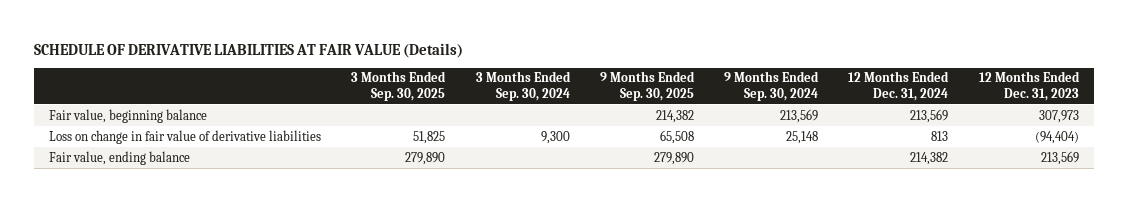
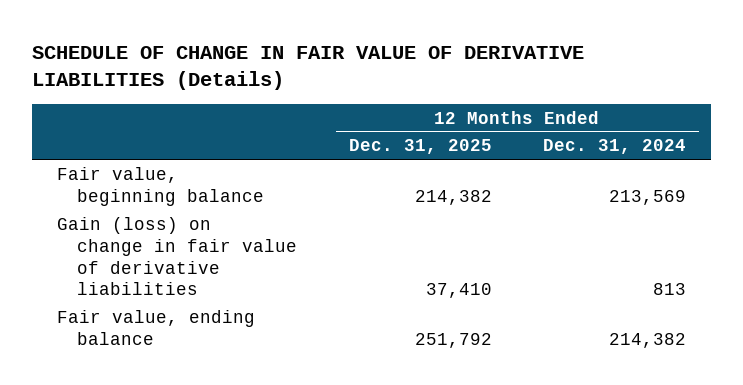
- SCHEDULE OF DERIVATIVE LIABILITIES AT FAIR VALUE (Details)
+ SCHEDULE OF CHANGE IN FAIR VALUE OF DERIVATIVE LIABILITIES (Details)
- | 3 Months Ended Sep. 30, 2025 | 3 Months Ended Sep. 30, 2024 | 9 Months Ended Sep. 30, 2025 | 9 Months Ended Sep. 30, 2024 | 12 Months Ended Dec. 31, 2024 | 12 Months Ended Dec. 31, 2023
+ | 12 Months Ended Dec. 31, 2025 | 12 Months Ended Dec. 31, 2024
- Loss on change in fair value of derivative liabilities | 51,825 | 9,300 | 65,508 | 25,148 | 813 | (94,404)
+ Gain (loss) on change in fair value of derivative liabilities | 37,410 | 813

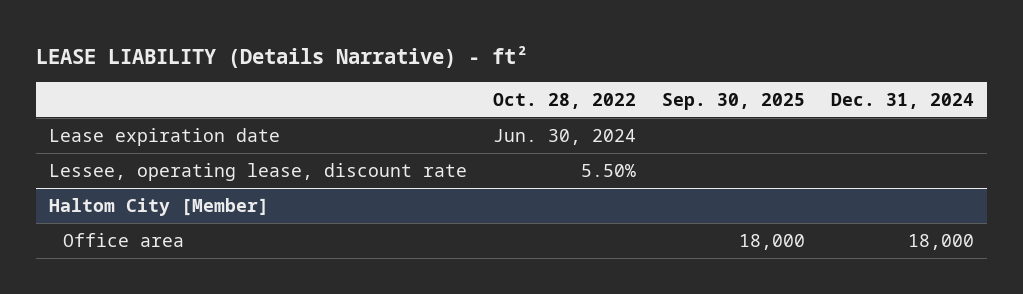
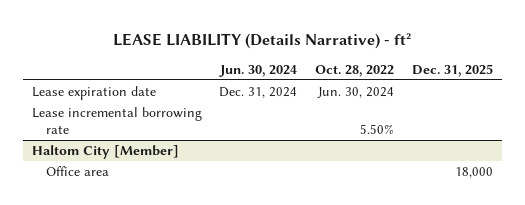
- | Oct. 28, 2022 | Sep. 30, 2025 | Dec. 31, 2024
+ | Jun. 30, 2024 | Oct. 28, 2022 | Dec. 31, 2025
- Lessee, operating lease, discount rate | 5.50% | |
+ Lease incremental borrowing rate | | 5.50% |

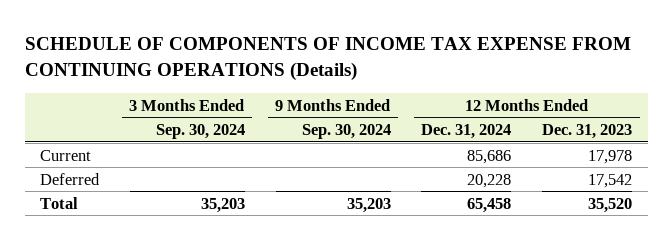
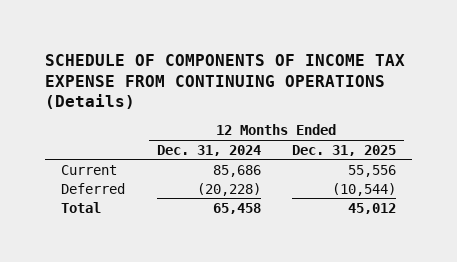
- | 3 Months Ended Sep. 30, 2024 | 9 Months Ended Sep. 30, 2024 | 12 Months Ended Dec. 31, 2024 | 12 Months Ended Dec. 31, 2023
+ | 12 Months Ended Dec. 31, 2024 | 12 Months Ended Dec. 31, 2025
- Deferred | | | 20,228 | 17,542
+ Deferred | (20,228) | (10,544)

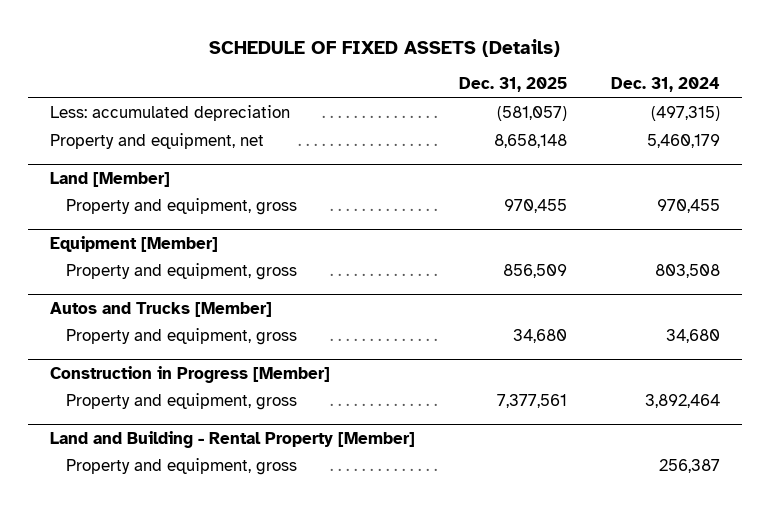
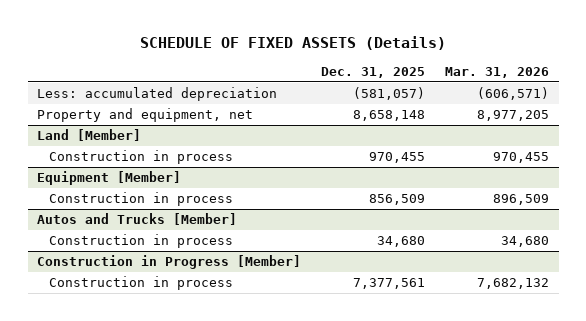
- | Dec. 31, 2025 | Dec. 31, 2024
+ | Dec. 31, 2025 | Mar. 31, 2026
@ Land [Member]
- Property and equipment, gross | 970,455 | 970,455
+ Construction in process | 970,455 | 970,455
@ Equipment [Member]
- Property and equipment, gross | 856,509 | 803,508
+ Construction in process | 856,509 | 896,509
@ Autos and Trucks [Member]
- Property and equipment, gross | 34,680 | 34,680
+ Construction in process | 34,680 | 34,680
@ Construction in Progress [Member]
- Property and equipment, gross | 7,377,561 | 3,892,464
- Land and Building - Rental Property [Member]
- Property and equipment, gross | | 256,387
@ Construction in Progress [Member]
+ Construction in process | 7,377,561 | 7,682,132

